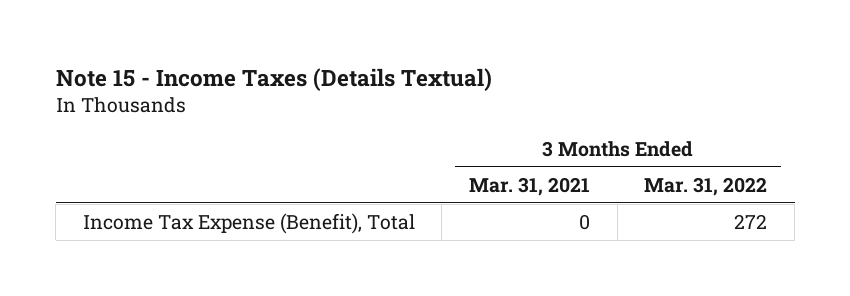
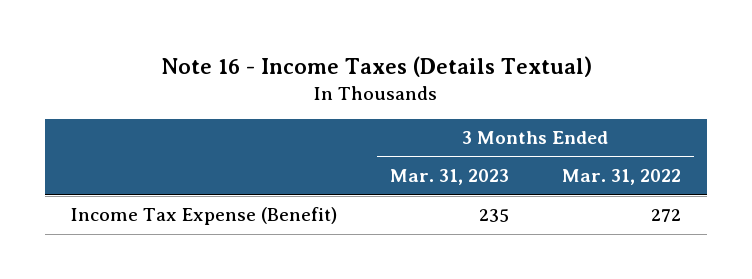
- Note 15 - Income Taxes (Details Textual)
+ Note 16 - Income Taxes (Details Textual)
- | 3 Months Ended Mar. 31, 2021 | 3 Months Ended Mar. 31, 2022
+ | 3 Months Ended Mar. 31, 2023 | 3 Months Ended Mar. 31, 2022
- Income Tax Expense (Benefit), Total | 0 | 272
+ Income Tax Expense (Benefit) | 235 | 272

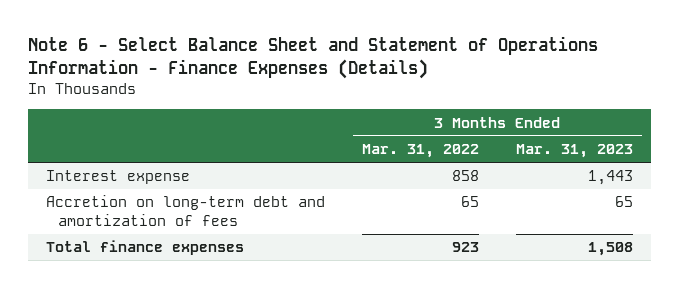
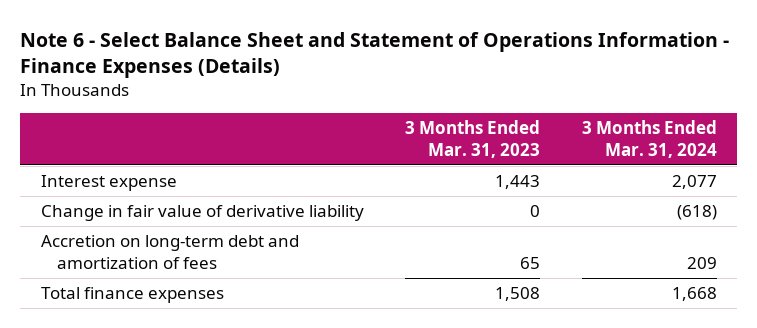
- | 3 Months Ended Mar. 31, 2022 | 3 Months Ended Mar. 31, 2023
+ | 3 Months Ended Mar. 31, 2023 | 3 Months Ended Mar. 31, 2024
+ Change in fair value of derivative liability | 0 | (618)

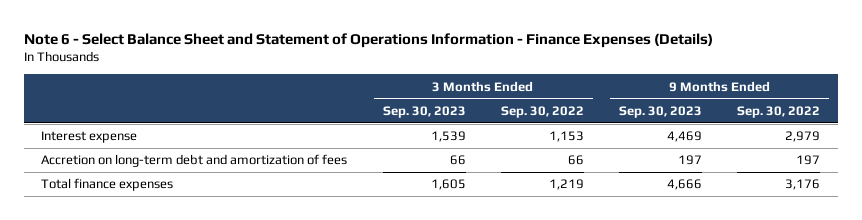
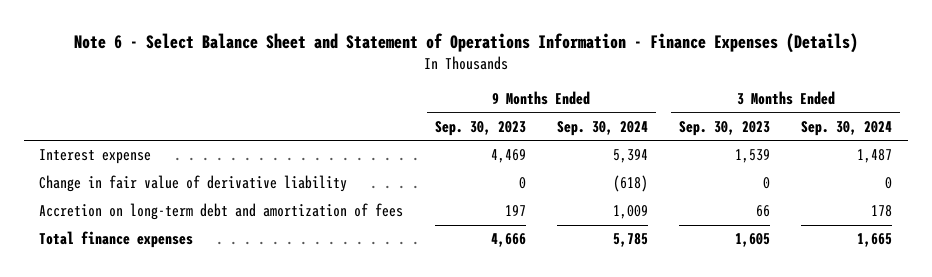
- | 3 Months Ended Sep. 30, 2023 | 3 Months Ended Sep. 30, 2022 | 9 Months Ended Sep. 30, 2023 | 9 Months Ended Sep. 30, 2022
+ | 9 Months Ended Sep. 30, 2023 | 9 Months Ended Sep. 30, 2024 | 3 Months Ended Sep. 30, 2023 | 3 Months Ended Sep. 30, 2024
+ Change in fair value of derivative liability | 0 | (618) | 0 | 0

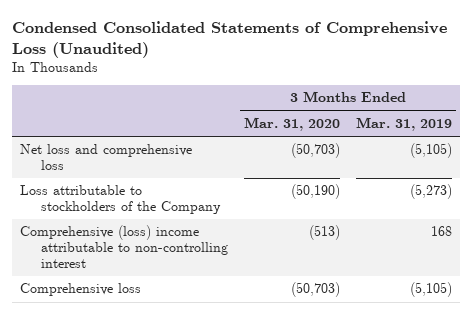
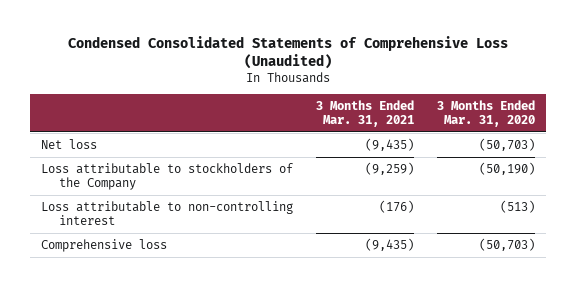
- | 3 Months Ended Mar. 31, 2020 | 3 Months Ended Mar. 31, 2019
+ | 3 Months Ended Mar. 31, 2021 | 3 Months Ended Mar. 31, 2020
- Net loss and comprehensive loss | (50,703) | (5,105)
+ Net loss | (9,435) | (50,703)
- Comprehensive (loss) income attributable to non-controlling interest | (513) | 168
+ Loss attributable to non-controlling interest | (176) | (513)

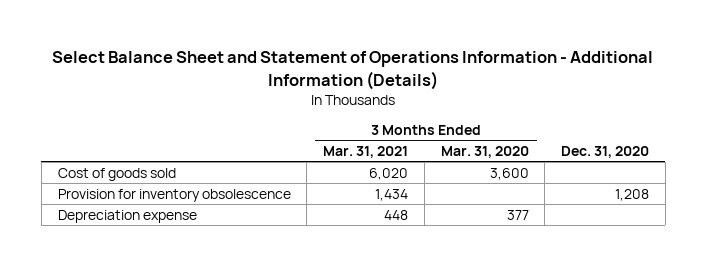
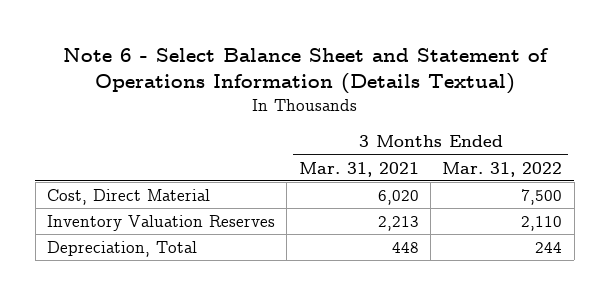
- Select Balance Sheet and Statement of Operations Information - Additional Information (Details)
+ Note 6 - Select Balance Sheet and Statement of Operations Information (Details Textual)
- | 3 Months Ended Mar. 31, 2021 | 3 Months Ended Mar. 31, 2020 | Dec. 31, 2020
+ | 3 Months Ended Mar. 31, 2021 | 3 Months Ended Mar. 31, 2022
- Cost of goods sold | 6,020 | 3,600 |
- Provision for inventory obsolescence | 1,434 | | 1,208
- Depreciation expense | 448 | 377 |
+ Cost, Direct Material | 6,020 | 7,500
+ Inventory Valuation Reserves | 2,213 | 2,110
+ Depreciation, Total | 448 | 244

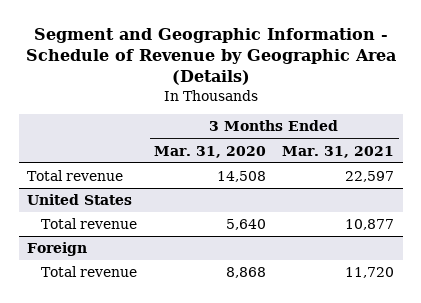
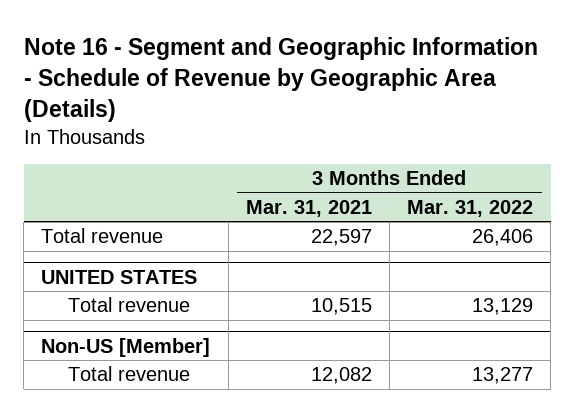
- Segment and Geographic Information - Schedule of Revenue by Geographic Area (Details)
+ Note 16 - Segment and Geographic Information - Schedule of Revenue by Geographic Area (Details)
- | 3 Months Ended Mar. 31, 2020 | 3 Months Ended Mar. 31, 2021
+ | 3 Months Ended Mar. 31, 2021 | 3 Months Ended Mar. 31, 2022
- United States
- Total revenue | 5,640 | 10,877
- Foreign
- Total revenue | 8,868 | 11,720
+ UNITED STATES
+ Total revenue | 10,515 | 13,129
+ Non-US [Member]
+ Total revenue | 12,082 | 13,277

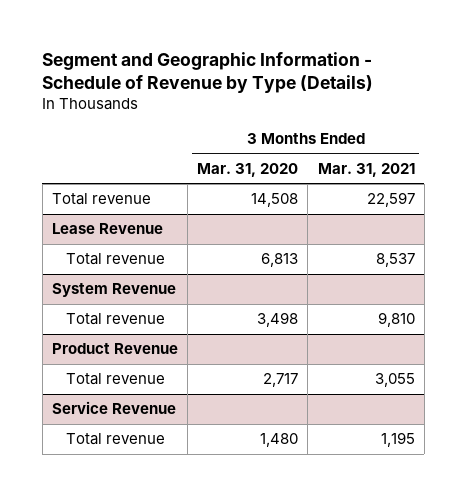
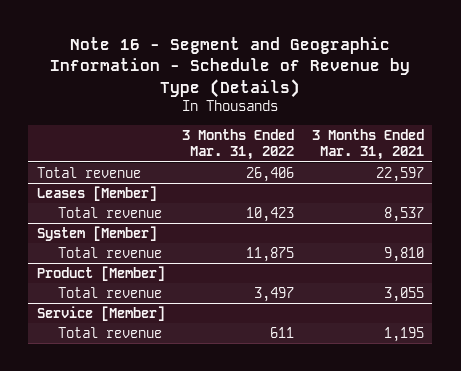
- Segment and Geographic Information - Schedule of Revenue by Type (Details)
+ Note 16 - Segment and Geographic Information - Schedule of Revenue by Type (Details)
- | 3 Months Ended Mar. 31, 2020 | 3 Months Ended Mar. 31, 2021
+ | 3 Months Ended Mar. 31, 2022 | 3 Months Ended Mar. 31, 2021
- Lease Revenue
+ Leases [Member]
- System Revenue
+ System [Member]
- Product Revenue
+ Product [Member]
- Service Revenue
+ Service [Member]

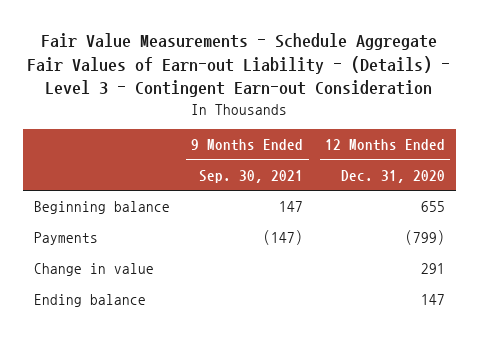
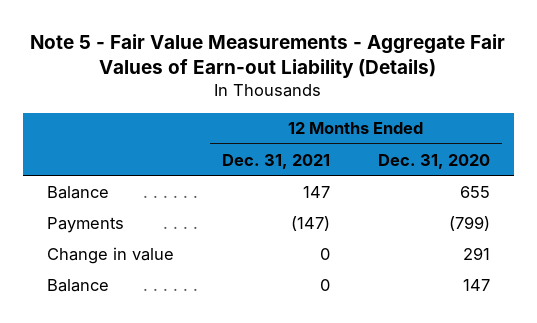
- Fair Value Measurements - Schedule Aggregate Fair Values of Earn-out Liability - (Details) - Level 3 - Contingent Earn-out Consideration
+ Note 5 - Fair Value Measurements - Aggregate Fair Values of Earn-out Liability (Details)
- | 9 Months Ended Sep. 30, 2021 | 12 Months Ended Dec. 31, 2020
+ | 12 Months Ended Dec. 31, 2021 | 12 Months Ended Dec. 31, 2020
- Beginning balance | 147 | 655
+ Balance | 147 | 655
- Ending balance | | 147
+ Balance | 0 | 147

